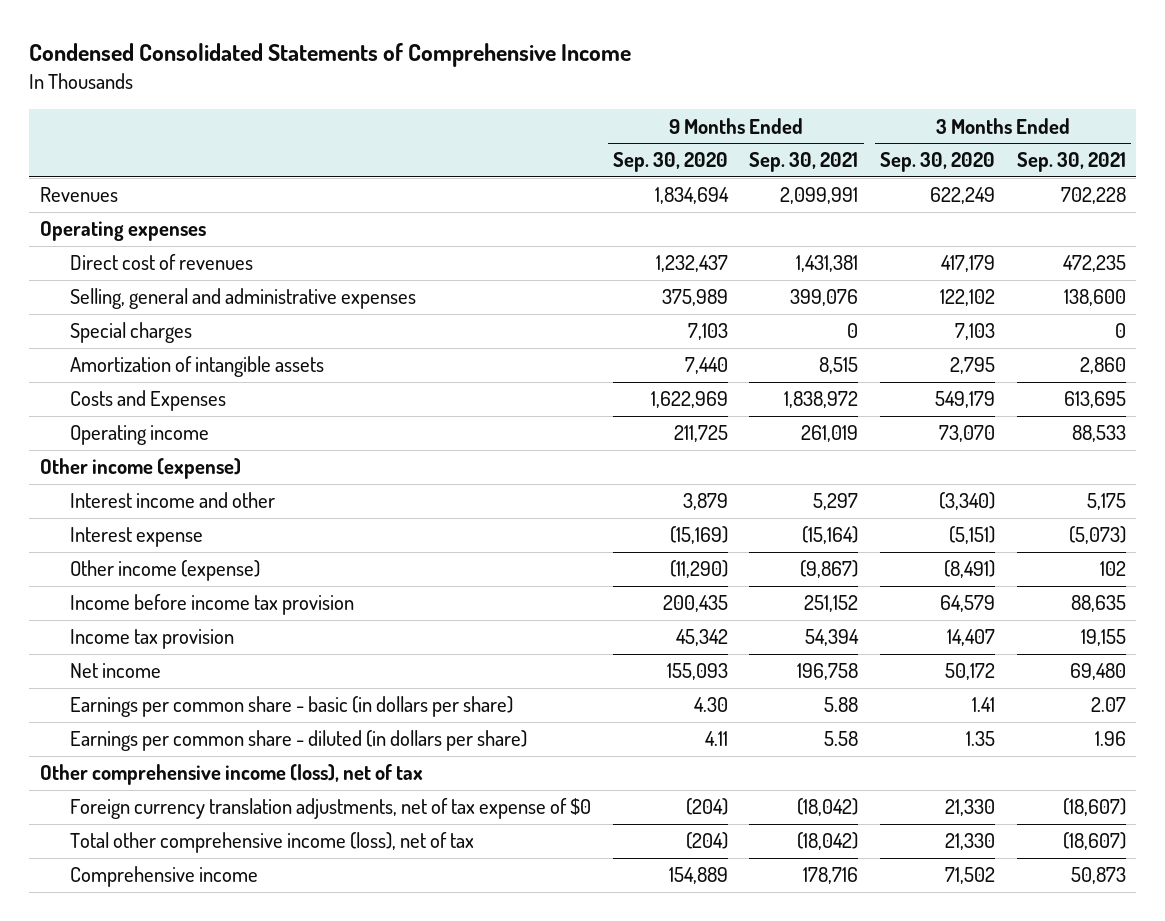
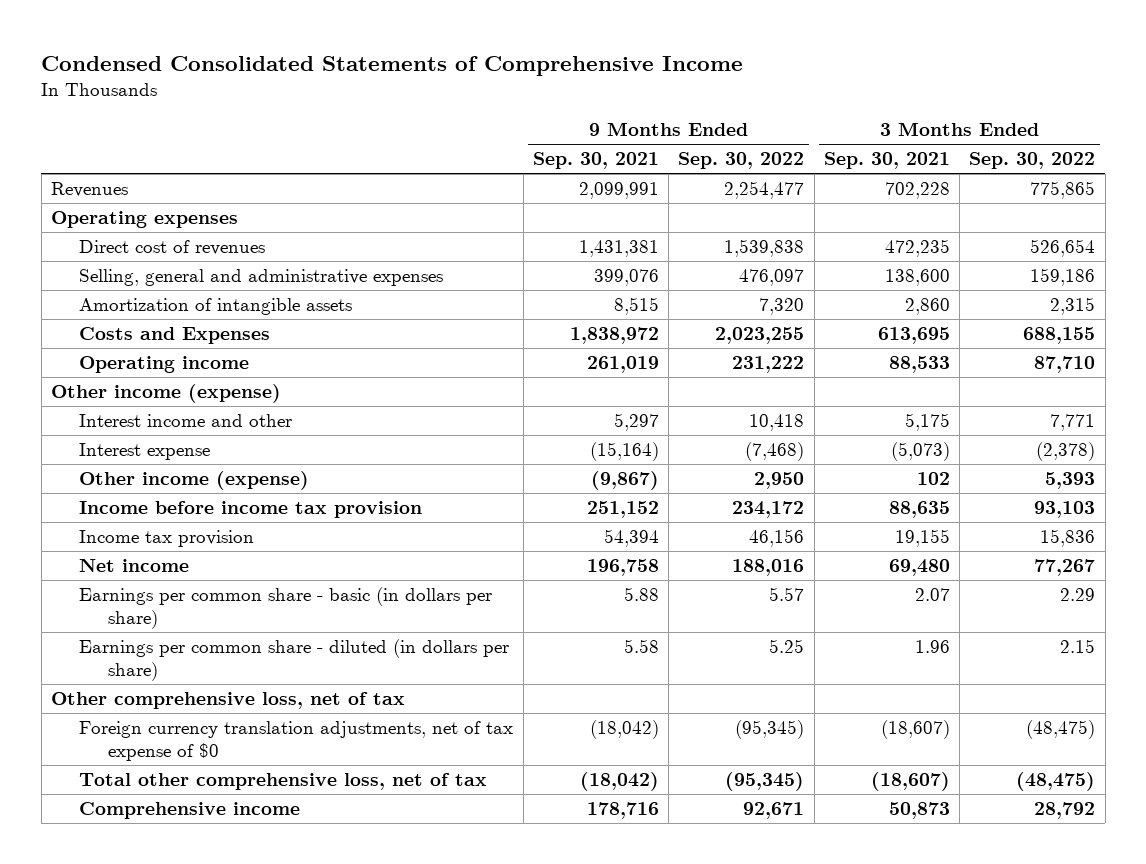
- | 9 Months Ended Sep. 30, 2020 | 9 Months Ended Sep. 30, 2021 | 3 Months Ended Sep. 30, 2020 | 3 Months Ended Sep. 30, 2021
+ | 9 Months Ended Sep. 30, 2021 | 9 Months Ended Sep. 30, 2022 | 3 Months Ended Sep. 30, 2021 | 3 Months Ended Sep. 30, 2022
- Special charges | 7,103 | 0 | 7,103 | 0
- Other comprehensive income (loss), net of tax
+ Other comprehensive loss, net of tax
- Total other comprehensive income (loss), net of tax | (204) | (18,042) | 21,330 | (18,607)
+ Total other comprehensive loss, net of tax | (18,042) | (95,345) | (18,607) | (48,475)

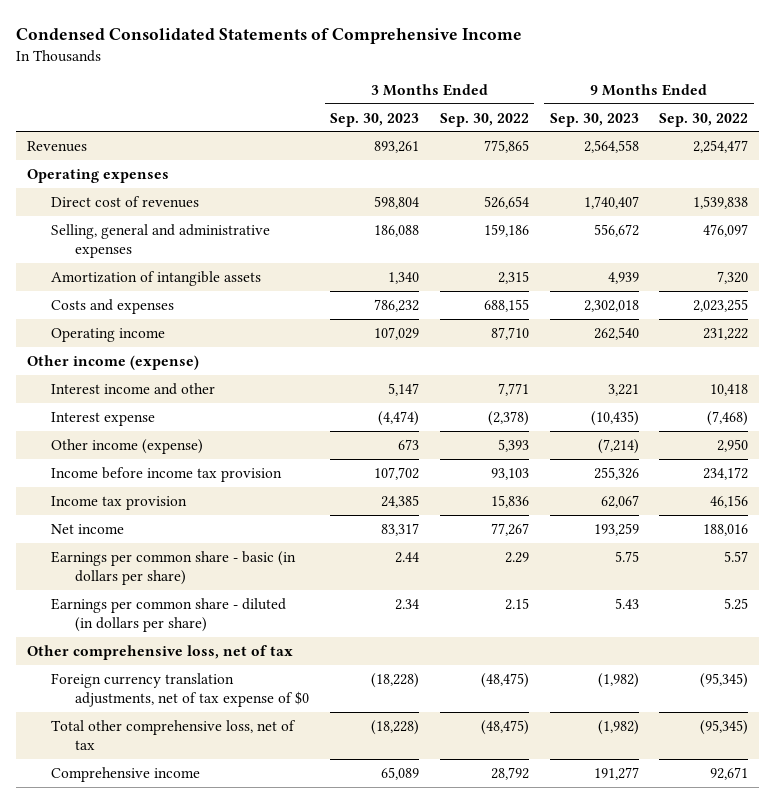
- | 9 Months Ended Sep. 30, 2021 | 9 Months Ended Sep. 30, 2022 | 3 Months Ended Sep. 30, 2021 | 3 Months Ended Sep. 30, 2022
+ | 3 Months Ended Sep. 30, 2023 | 3 Months Ended Sep. 30, 2022 | 9 Months Ended Sep. 30, 2023 | 9 Months Ended Sep. 30, 2022
- Costs and Expenses | 1,838,972 | 2,023,255 | 613,695 | 688,155
+ Costs and expenses | 786,232 | 688,155 | 2,302,018 | 2,023,255

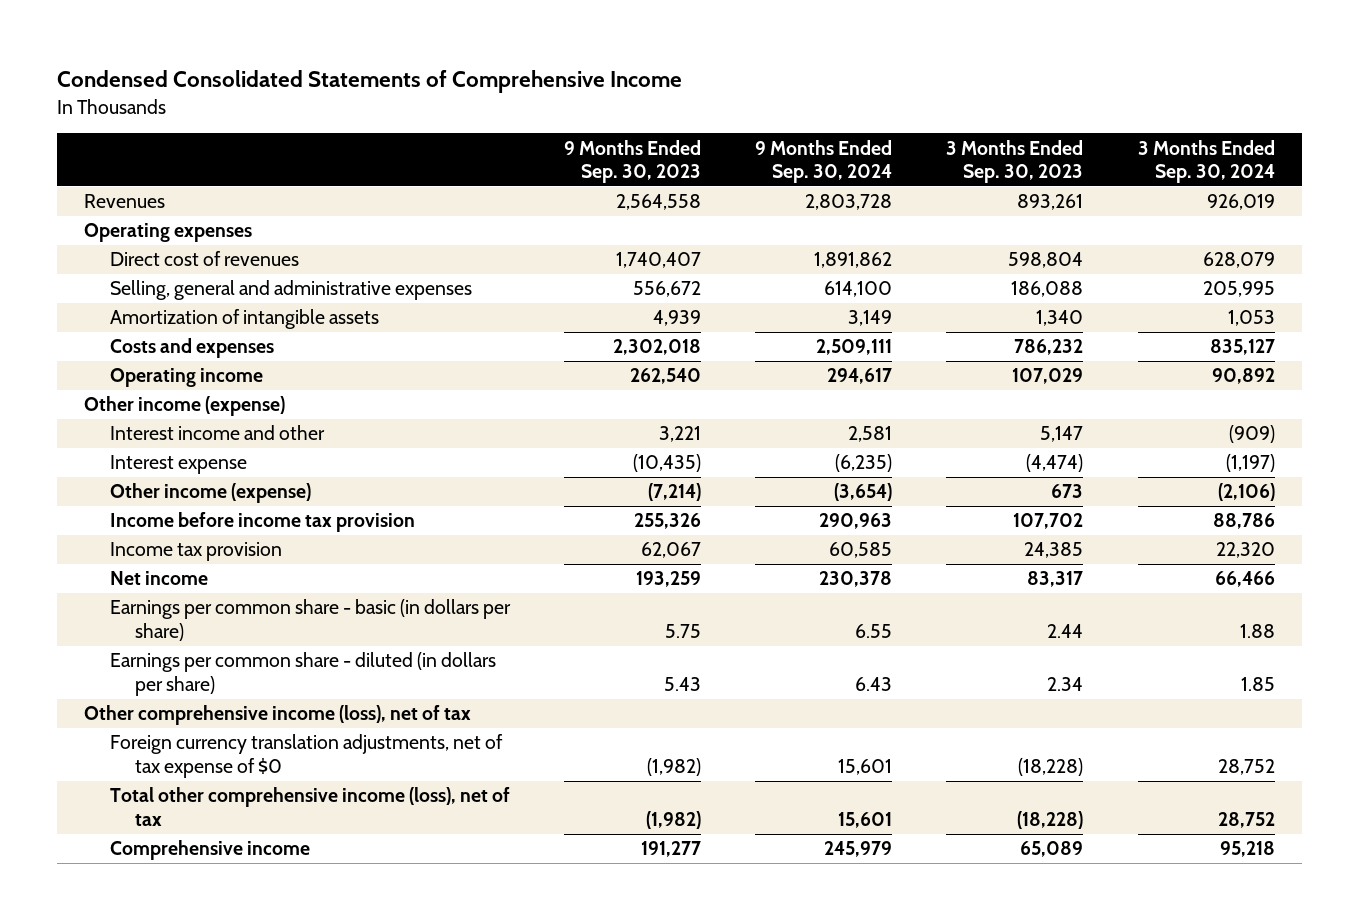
- | 3 Months Ended Sep. 30, 2023 | 3 Months Ended Sep. 30, 2022 | 9 Months Ended Sep. 30, 2023 | 9 Months Ended Sep. 30, 2022
+ | 9 Months Ended Sep. 30, 2023 | 9 Months Ended Sep. 30, 2024 | 3 Months Ended Sep. 30, 2023 | 3 Months Ended Sep. 30, 2024
- Other comprehensive loss, net of tax
+ Other comprehensive income (loss), net of tax
- Total other comprehensive loss, net of tax | (18,228) | (48,475) | (1,982) | (95,345)
+ Total other comprehensive income (loss), net of tax | (1,982) | 15,601 | (18,228) | 28,752

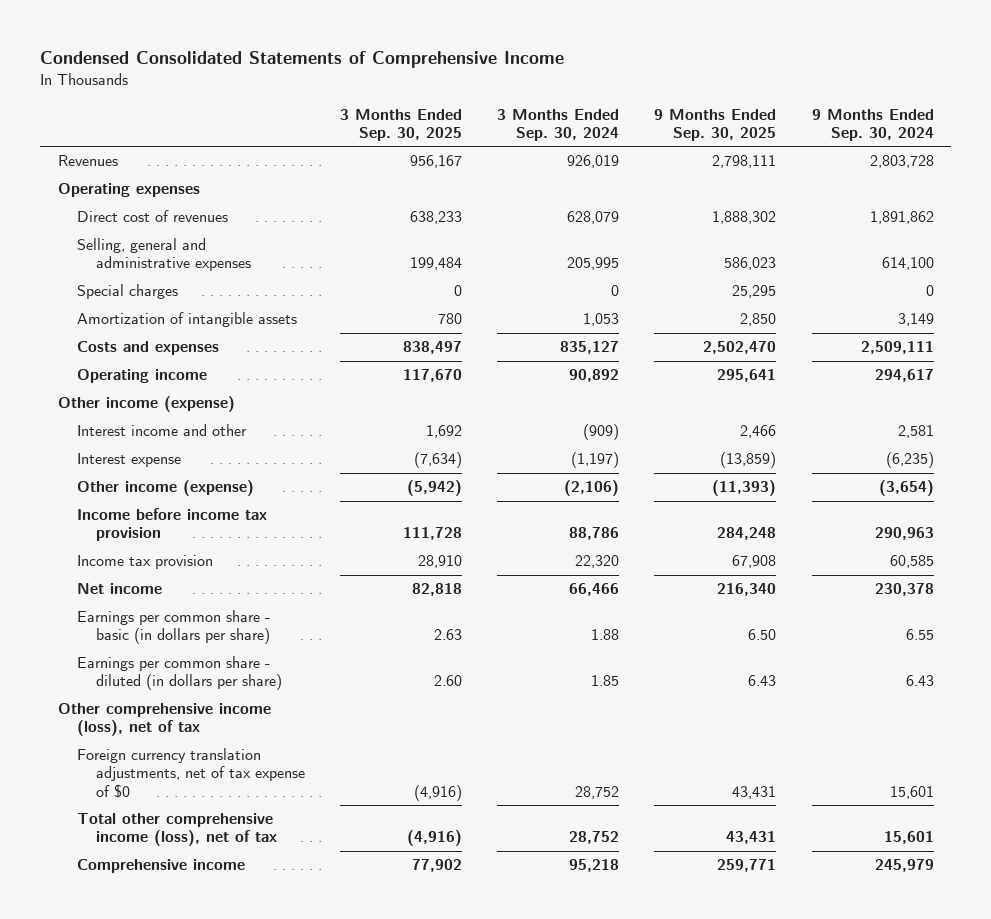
- | 9 Months Ended Sep. 30, 2023 | 9 Months Ended Sep. 30, 2024 | 3 Months Ended Sep. 30, 2023 | 3 Months Ended Sep. 30, 2024
+ | 3 Months Ended Sep. 30, 2025 | 3 Months Ended Sep. 30, 2024 | 9 Months Ended Sep. 30, 2025 | 9 Months Ended Sep. 30, 2024
+ Special charges | 0 | 0 | 25,295 | 0

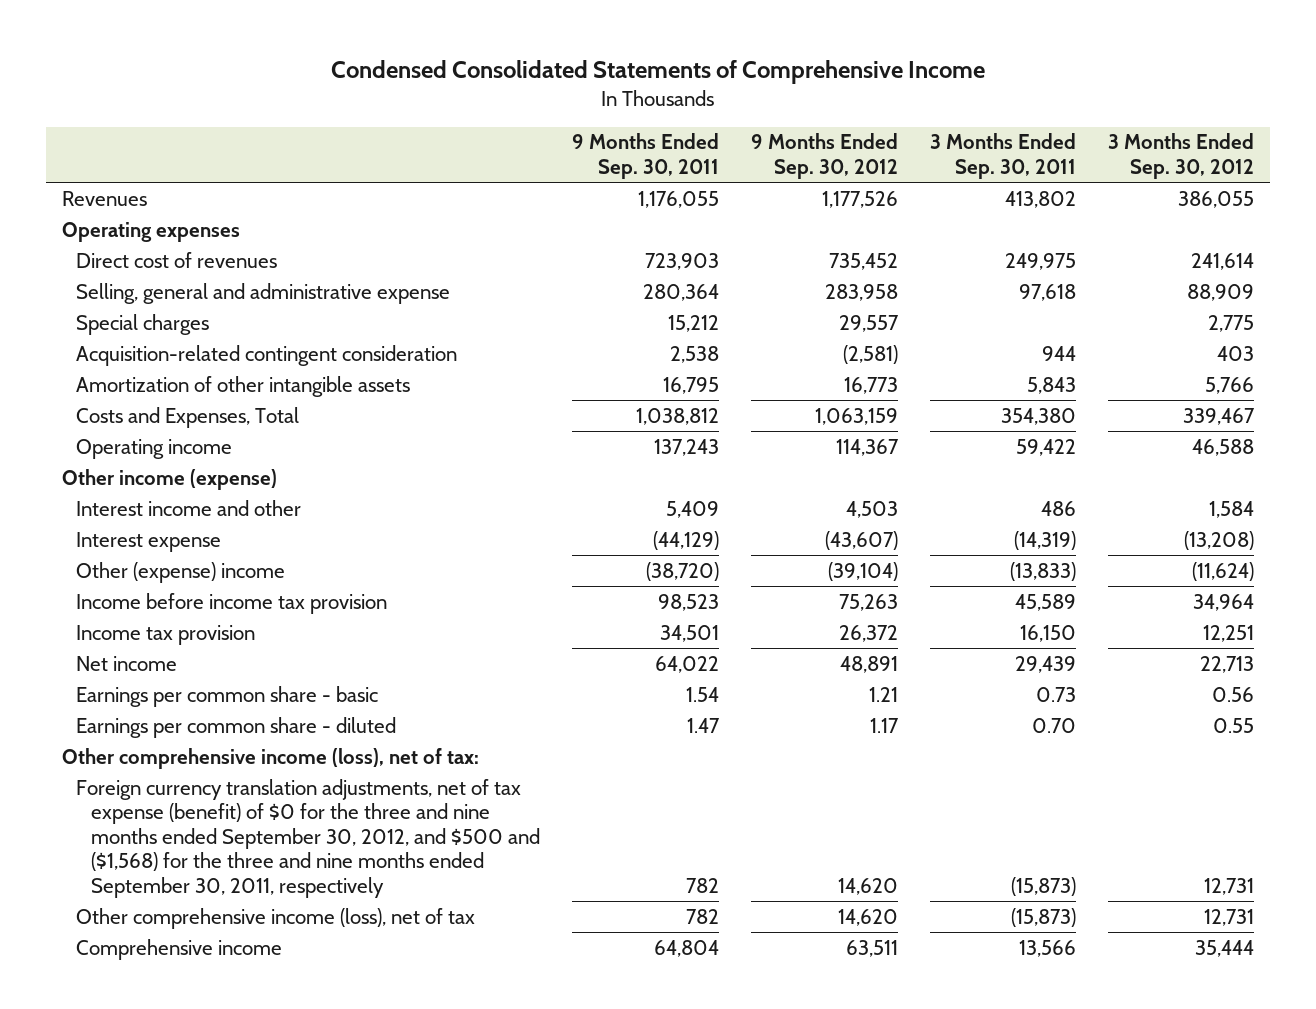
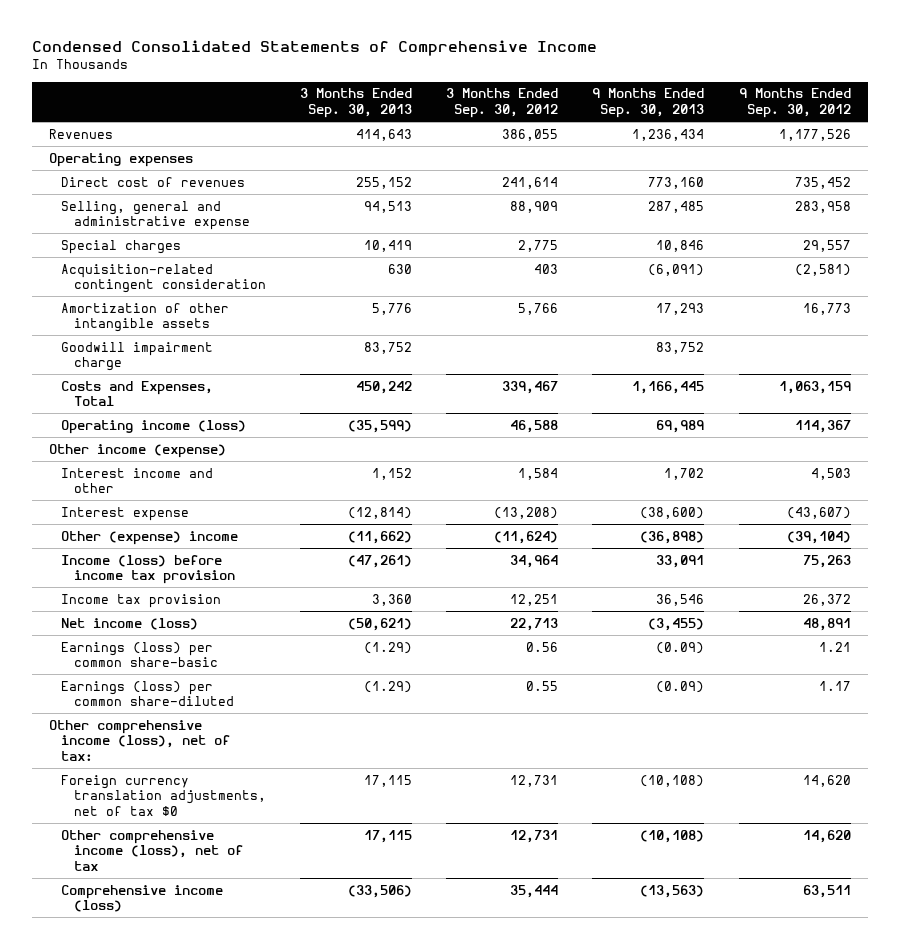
- | 9 Months Ended Sep. 30, 2011 | 9 Months Ended Sep. 30, 2012 | 3 Months Ended Sep. 30, 2011 | 3 Months Ended Sep. 30, 2012
+ | 3 Months Ended Sep. 30, 2013 | 3 Months Ended Sep. 30, 2012 | 9 Months Ended Sep. 30, 2013 | 9 Months Ended Sep. 30, 2012
+ Goodwill impairment charge | 83,752 | | 83,752 |
- Operating income | 137,243 | 114,367 | 59,422 | 46,588
+ Operating income (loss) | (35,599) | 46,588 | 69,989 | 114,367
- Income before income tax provision | 98,523 | 75,263 | 45,589 | 34,964
+ Income (loss) before income tax provision | (47,261) | 34,964 | 33,091 | 75,263
- Net income | 64,022 | 48,891 | 29,439 | 22,713
- Earnings per common share - basic | 1.54 | 1.21 | 0.73 | 0.56
- Earnings per common share - diluted | 1.47 | 1.17 | 0.70 | 0.55
+ Net income (loss) | (50,621) | 22,713 | (3,455) | 48,891
+ Earnings (loss) per common share-basic | (1.29) | 0.56 | (0.09) | 1.21
+ Earnings (loss) per common share-diluted | (1.29) | 0.55 | (0.09) | 1.17
- Foreign currency translation adjustments, net of tax expense (benefit) of $0 for the three and nine months ended September 30, 2012, and $500 and ($1,568) for the three and nine months ended September 30, 2011, respectively | 782 | 14,620 | (15,873) | 12,731
+ Foreign currency translation adjustments, net of tax $0 | 17,115 | 12,731 | (10,108) | 14,620
- Comprehensive income | 64,804 | 63,511 | 13,566 | 35,444
+ Comprehensive income (loss) | (33,506) | 35,444 | (13,563) | 63,511

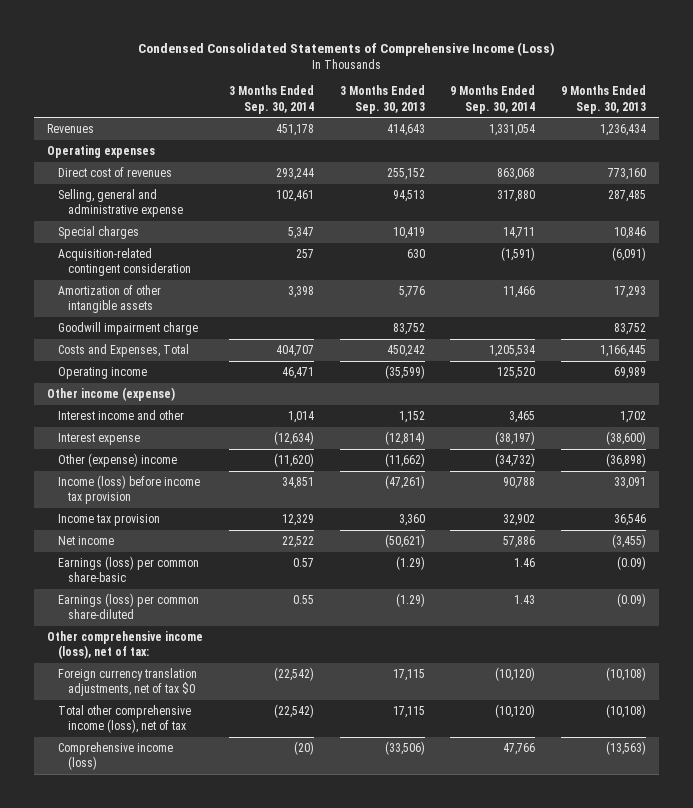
- Condensed Consolidated Statements of Comprehensive Income
+ Condensed Consolidated Statements of Comprehensive Income (Loss)
- | 3 Months Ended Sep. 30, 2013 | 3 Months Ended Sep. 30, 2012 | 9 Months Ended Sep. 30, 2013 | 9 Months Ended Sep. 30, 2012
+ | 3 Months Ended Sep. 30, 2014 | 3 Months Ended Sep. 30, 2013 | 9 Months Ended Sep. 30, 2014 | 9 Months Ended Sep. 30, 2013
- Operating income (loss) | (35,599) | 46,588 | 69,989 | 114,367
+ Operating income | 46,471 | (35,599) | 125,520 | 69,989
- Net income (loss) | (50,621) | 22,713 | (3,455) | 48,891
+ Net income | 22,522 | (50,621) | 57,886 | (3,455)
- Other comprehensive income (loss), net of tax | 17,115 | 12,731 | (10,108) | 14,620
+ Total other comprehensive income (loss), net of tax | (22,542) | 17,115 | (10,120) | (10,108)

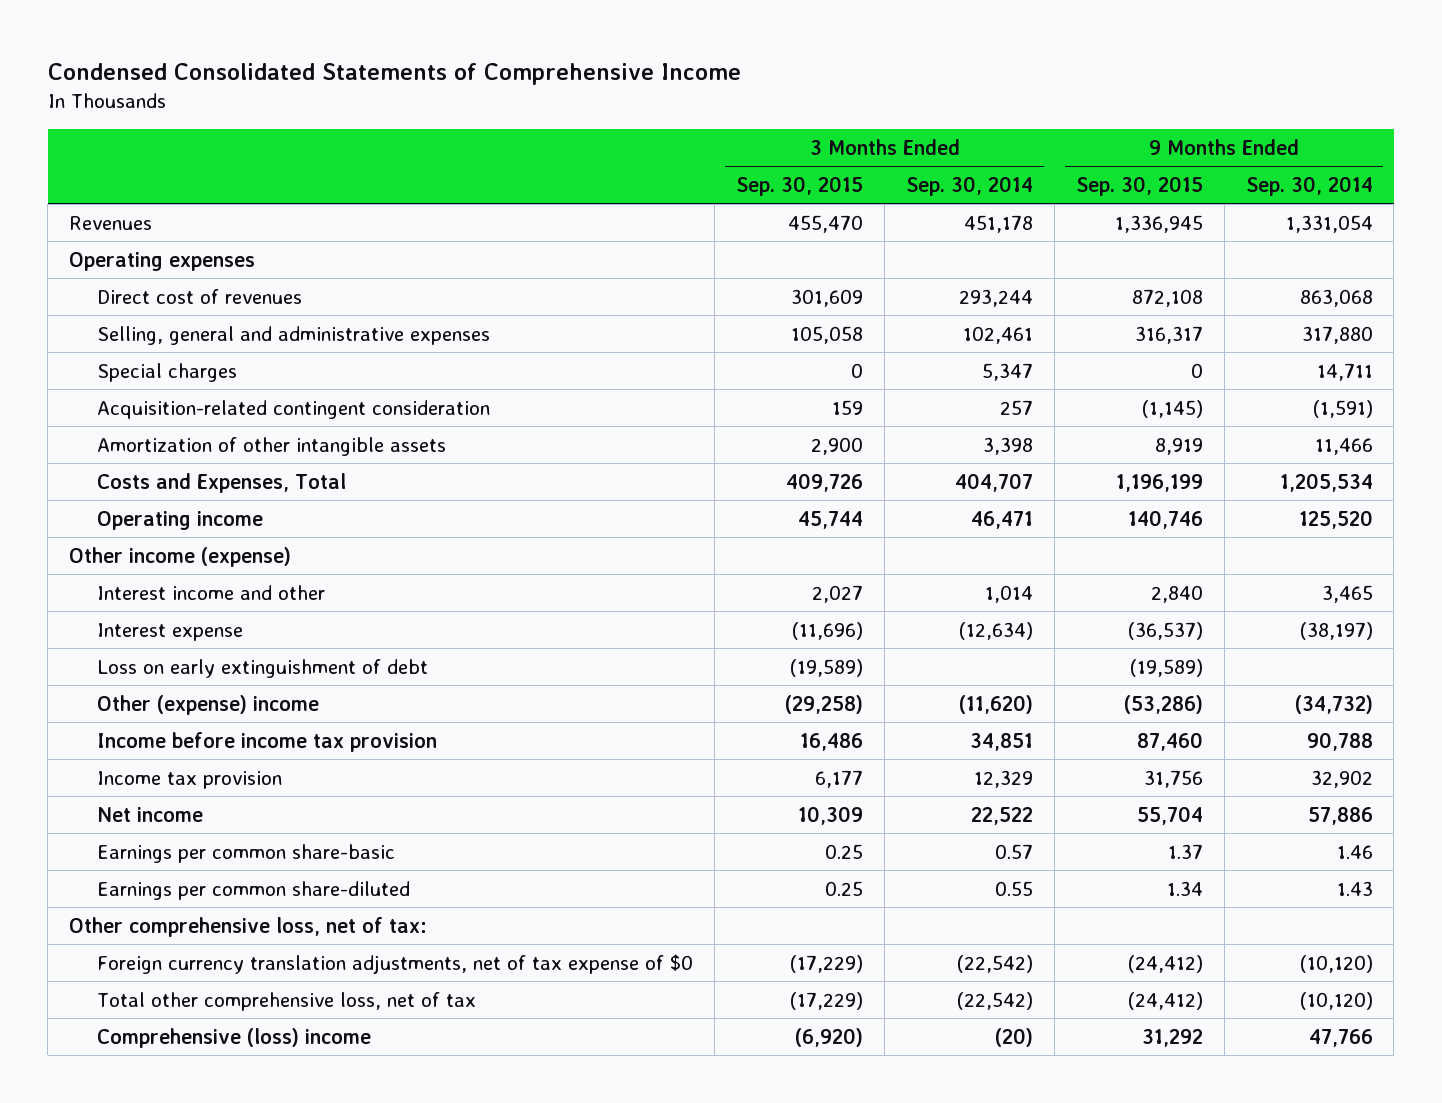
- Condensed Consolidated Statements of Comprehensive Income (Loss)
+ Condensed Consolidated Statements of Comprehensive Income
- | 3 Months Ended Sep. 30, 2014 | 3 Months Ended Sep. 30, 2013 | 9 Months Ended Sep. 30, 2014 | 9 Months Ended Sep. 30, 2013
+ | 3 Months Ended Sep. 30, 2015 | 3 Months Ended Sep. 30, 2014 | 9 Months Ended Sep. 30, 2015 | 9 Months Ended Sep. 30, 2014
- Selling, general and administrative expense | 102,461 | 94,513 | 317,880 | 287,485
+ Selling, general and administrative expenses | 105,058 | 102,461 | 316,317 | 317,880
- Goodwill impairment charge | | 83,752 | | 83,752
+ Loss on early extinguishment of debt | (19,589) | | (19,589) |
- Income (loss) before income tax provision | 34,851 | (47,261) | 90,788 | 33,091
+ Income before income tax provision | 16,486 | 34,851 | 87,460 | 90,788
- Earnings (loss) per common share-basic | 0.57 | (1.29) | 1.46 | (0.09)
- Earnings (loss) per common share-diluted | 0.55 | (1.29) | 1.43 | (0.09)
- Other comprehensive income (loss), net of tax:
- Foreign currency translation adjustments, net of tax $0 | (22,542) | 17,115 | (10,120) | (10,108)
- Total other comprehensive income (loss), net of tax | (22,542) | 17,115 | (10,120) | (10,108)
- Comprehensive income (loss) | (20) | (33,506) | 47,766 | (13,563)
+ Earnings per common share-basic | 0.25 | 0.57 | 1.37 | 1.46
+ Earnings per common share-diluted | 0.25 | 0.55 | 1.34 | 1.43
+ Other comprehensive loss, net of tax:
+ Foreign currency translation adjustments, net of tax expense of $0 | (17,229) | (22,542) | (24,412) | (10,120)
+ Total other comprehensive loss, net of tax | (17,229) | (22,542) | (24,412) | (10,120)
+ Comprehensive (loss) income | (6,920) | (20) | 31,292 | 47,766

